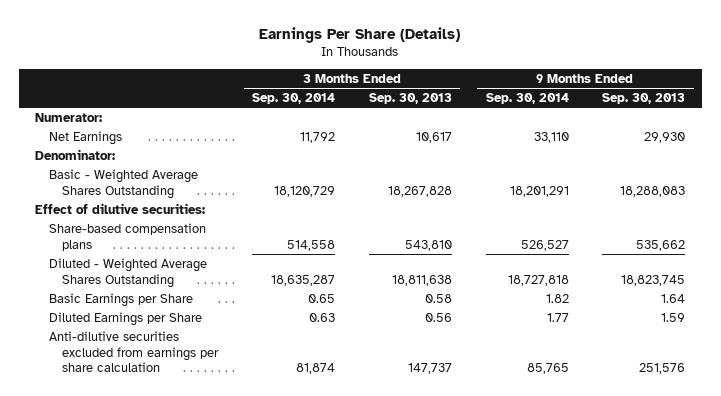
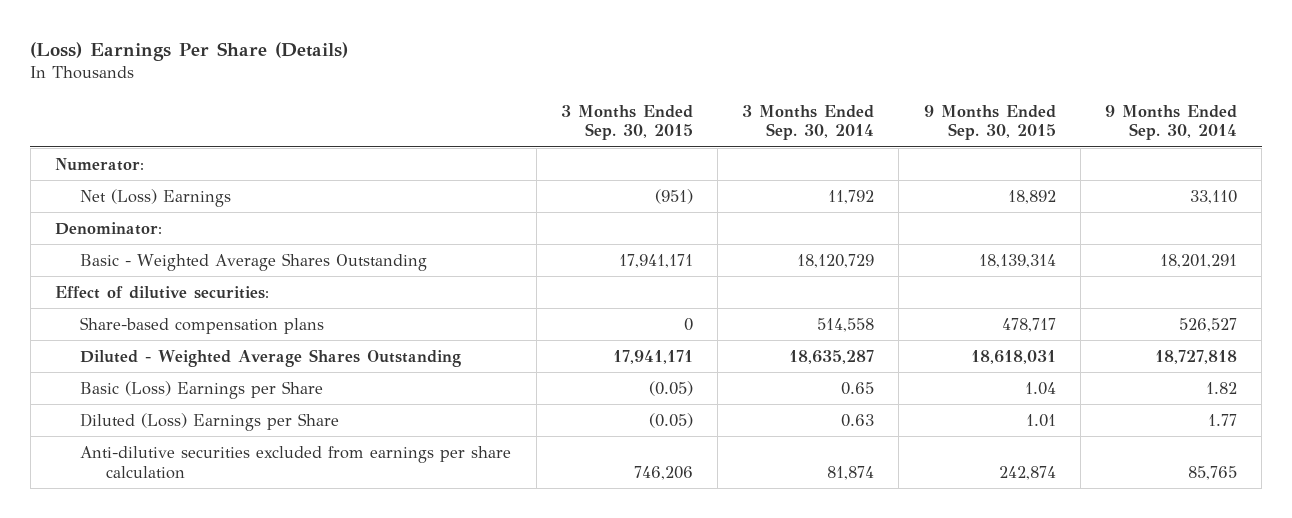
- Earnings Per Share (Details)
+ (Loss) Earnings Per Share (Details)
- | 3 Months Ended Sep. 30, 2014 | 3 Months Ended Sep. 30, 2013 | 9 Months Ended Sep. 30, 2014 | 9 Months Ended Sep. 30, 2013
+ | 3 Months Ended Sep. 30, 2015 | 3 Months Ended Sep. 30, 2014 | 9 Months Ended Sep. 30, 2015 | 9 Months Ended Sep. 30, 2014
- Net Earnings | 11,792 | 10,617 | 33,110 | 29,930
+ Net (Loss) Earnings | (951) | 11,792 | 18,892 | 33,110
- Basic Earnings per Share | 0.65 | 0.58 | 1.82 | 1.64
- Diluted Earnings per Share | 0.63 | 0.56 | 1.77 | 1.59
+ Basic (Loss) Earnings per Share | (0.05) | 0.65 | 1.04 | 1.82
+ Diluted (Loss) Earnings per Share | (0.05) | 0.63 | 1.01 | 1.77

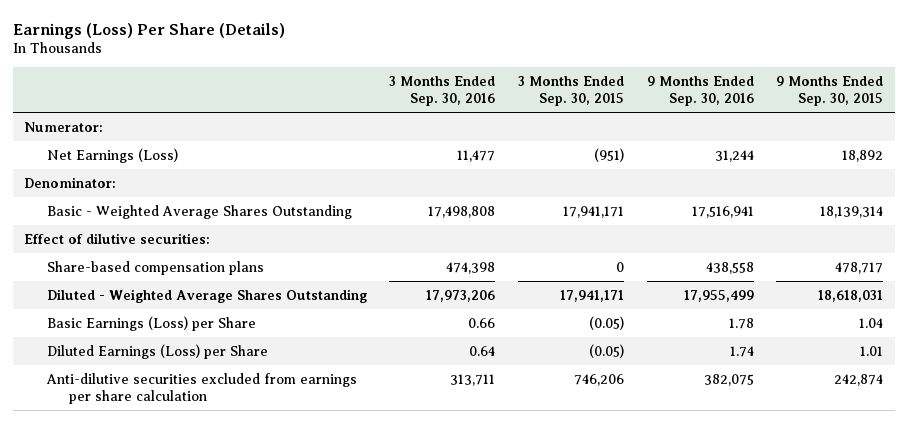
- (Loss) Earnings Per Share (Details)
+ Earnings (Loss) Per Share (Details)
- | 3 Months Ended Sep. 30, 2015 | 3 Months Ended Sep. 30, 2014 | 9 Months Ended Sep. 30, 2015 | 9 Months Ended Sep. 30, 2014
+ | 3 Months Ended Sep. 30, 2016 | 3 Months Ended Sep. 30, 2015 | 9 Months Ended Sep. 30, 2016 | 9 Months Ended Sep. 30, 2015
- Net (Loss) Earnings | (951) | 11,792 | 18,892 | 33,110
+ Net Earnings (Loss) | 11,477 | (951) | 31,244 | 18,892
- Basic (Loss) Earnings per Share | (0.05) | 0.65 | 1.04 | 1.82
- Diluted (Loss) Earnings per Share | (0.05) | 0.63 | 1.01 | 1.77
+ Basic Earnings (Loss) per Share | 0.66 | (0.05) | 1.78 | 1.04
+ Diluted Earnings (Loss) per Share | 0.64 | (0.05) | 1.74 | 1.01

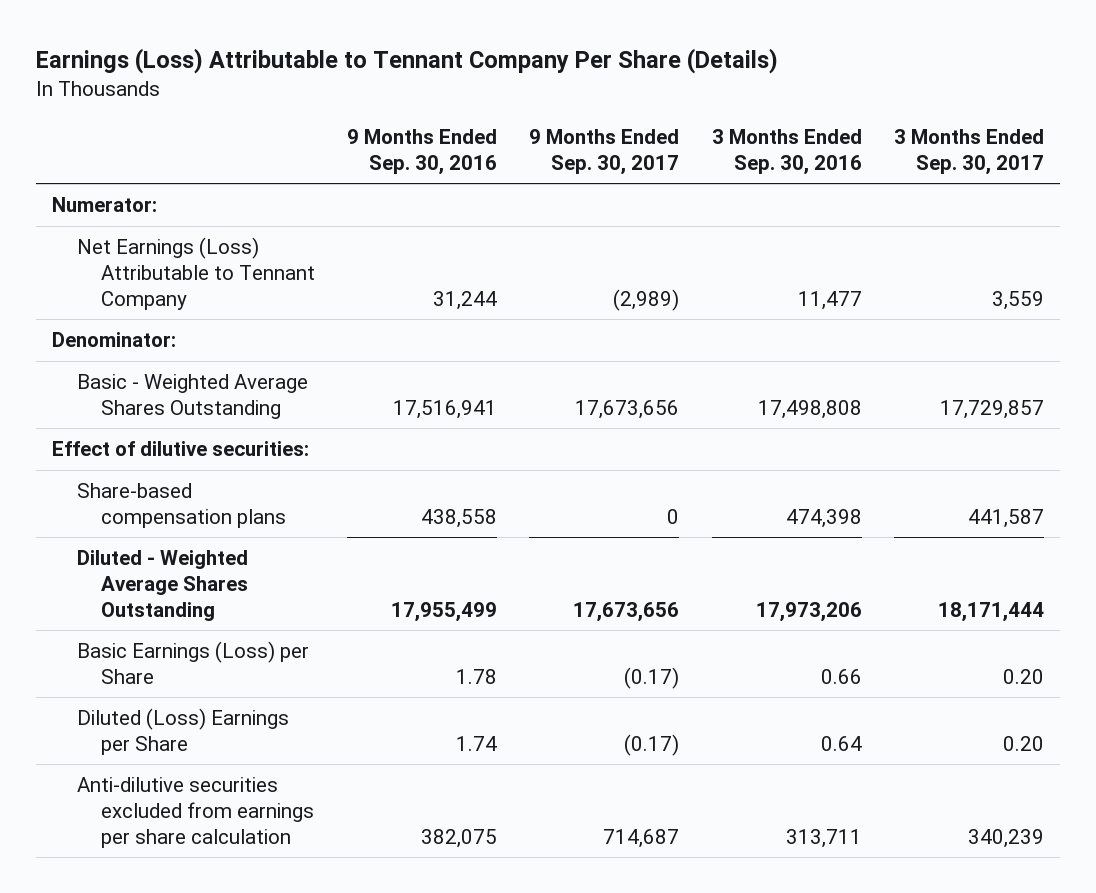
- Earnings (Loss) Per Share (Details)
+ Earnings (Loss) Attributable to Tennant Company Per Share (Details)
- | 3 Months Ended Sep. 30, 2016 | 3 Months Ended Sep. 30, 2015 | 9 Months Ended Sep. 30, 2016 | 9 Months Ended Sep. 30, 2015
+ | 9 Months Ended Sep. 30, 2016 | 9 Months Ended Sep. 30, 2017 | 3 Months Ended Sep. 30, 2016 | 3 Months Ended Sep. 30, 2017
- Net Earnings (Loss) | 11,477 | (951) | 31,244 | 18,892
+ Net Earnings (Loss) Attributable to Tennant Company | 31,244 | (2,989) | 11,477 | 3,559
- Diluted Earnings (Loss) per Share | 0.64 | (0.05) | 1.74 | 1.01
+ Diluted (Loss) Earnings per Share | 1.74 | (0.17) | 0.64 | 0.20

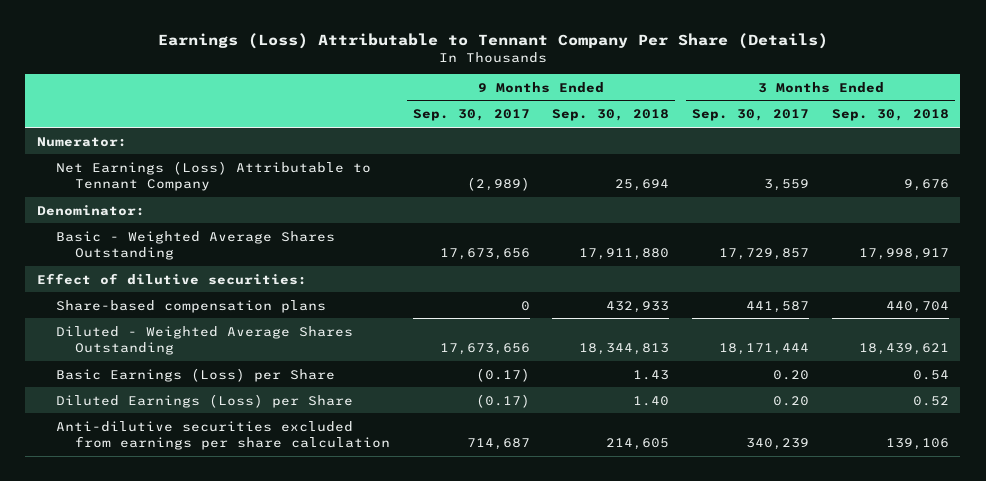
- | 9 Months Ended Sep. 30, 2016 | 9 Months Ended Sep. 30, 2017 | 3 Months Ended Sep. 30, 2016 | 3 Months Ended Sep. 30, 2017
+ | 9 Months Ended Sep. 30, 2017 | 9 Months Ended Sep. 30, 2018 | 3 Months Ended Sep. 30, 2017 | 3 Months Ended Sep. 30, 2018
- Diluted (Loss) Earnings per Share | 1.74 | (0.17) | 0.64 | 0.20
+ Diluted Earnings (Loss) per Share | (0.17) | 1.40 | 0.20 | 0.52

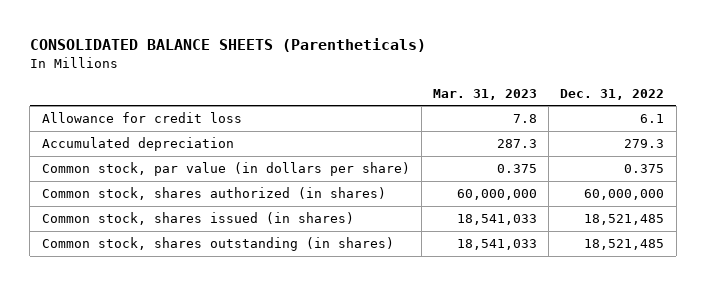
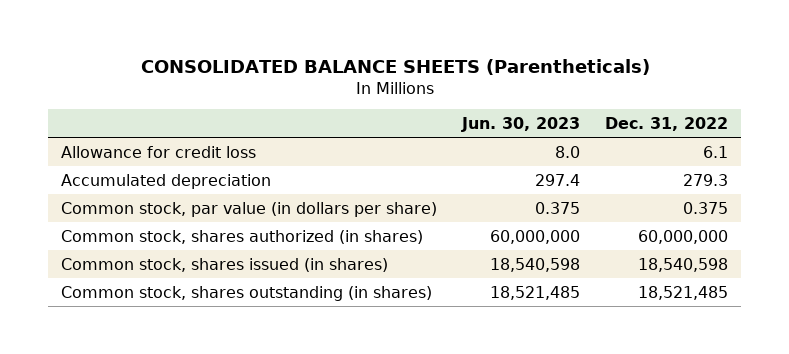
- | Mar. 31, 2023 | Dec. 31, 2022
+ | Jun. 30, 2023 | Dec. 31, 2022
- Common stock, shares issued (in shares) | 18,541,033 | 18,521,485
+ Common stock, shares issued (in shares) | 18,540,598 | 18,540,598

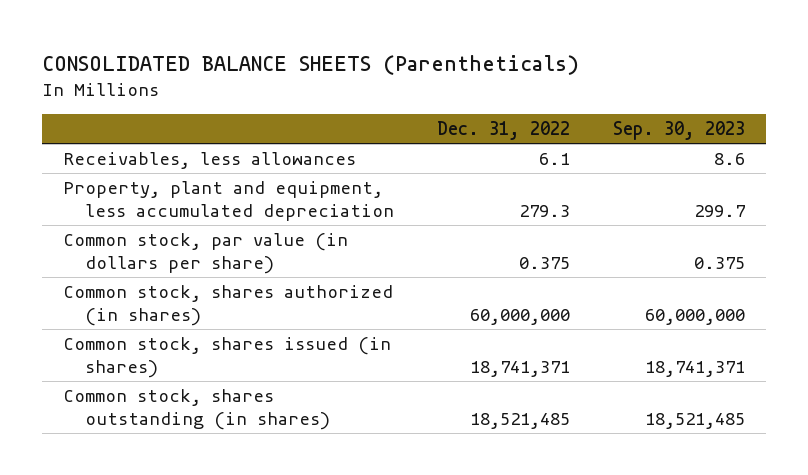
- | Jun. 30, 2023 | Dec. 31, 2022
+ | Dec. 31, 2022 | Sep. 30, 2023
- Allowance for credit loss | 8.0 | 6.1
- Accumulated depreciation | 297.4 | 279.3
+ Receivables, less allowances | 6.1 | 8.6
+ Property, plant and equipment, less accumulated depreciation | 279.3 | 299.7
- Common stock, shares issued (in shares) | 18,540,598 | 18,540,598
+ Common stock, shares issued (in shares) | 18,741,371 | 18,741,371

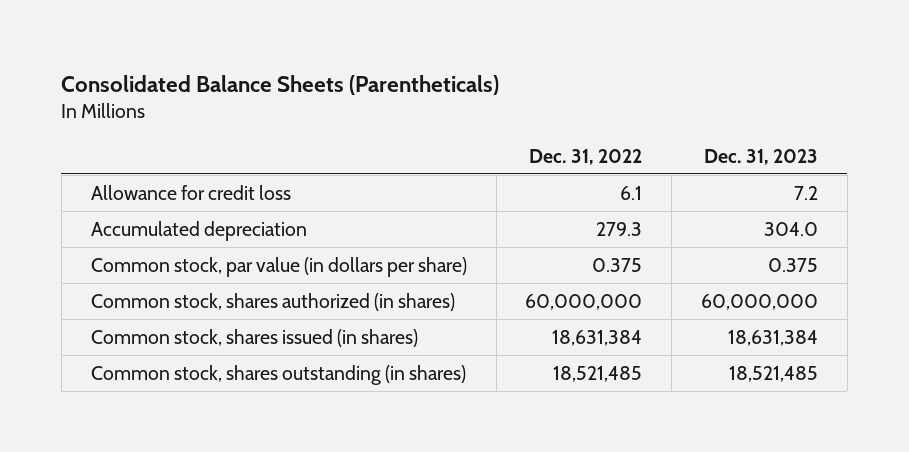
- CONSOLIDATED BALANCE SHEETS (Parentheticals)
+ Consolidated Balance Sheets (Parentheticals)
- | Dec. 31, 2022 | Sep. 30, 2023
+ | Dec. 31, 2022 | Dec. 31, 2023
- Receivables, less allowances | 6.1 | 8.6
- Property, plant and equipment, less accumulated depreciation | 279.3 | 299.7
+ Allowance for credit loss | 6.1 | 7.2
+ Accumulated depreciation | 279.3 | 304.0
- Common stock, shares issued (in shares) | 18,741,371 | 18,741,371
+ Common stock, shares issued (in shares) | 18,631,384 | 18,631,384

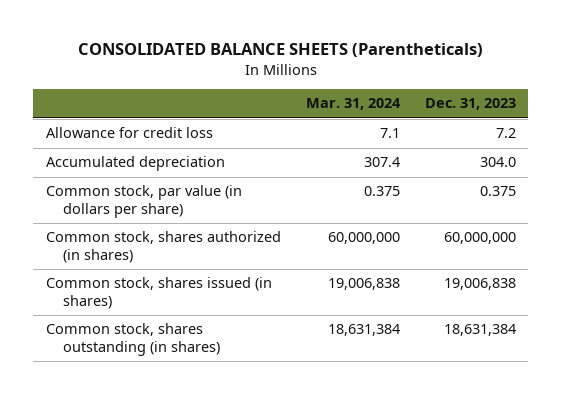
- Consolidated Balance Sheets (Parentheticals)
+ CONSOLIDATED BALANCE SHEETS (Parentheticals)
- | Dec. 31, 2022 | Dec. 31, 2023
+ | Mar. 31, 2024 | Dec. 31, 2023
- Common stock, shares issued (in shares) | 18,631,384 | 18,631,384
- Common stock, shares outstanding (in shares) | 18,521,485 | 18,521,485
+ Common stock, shares issued (in shares) | 19,006,838 | 19,006,838
+ Common stock, shares outstanding (in shares) | 18,631,384 | 18,631,384

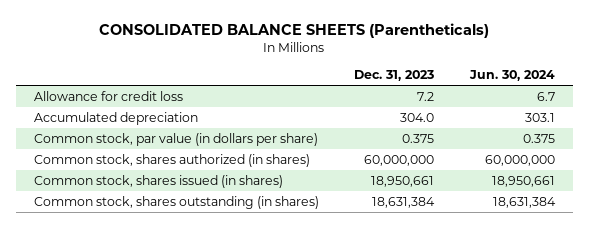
- | Mar. 31, 2024 | Dec. 31, 2023
+ | Dec. 31, 2023 | Jun. 30, 2024
- Common stock, shares issued (in shares) | 19,006,838 | 19,006,838
+ Common stock, shares issued (in shares) | 18,950,661 | 18,950,661

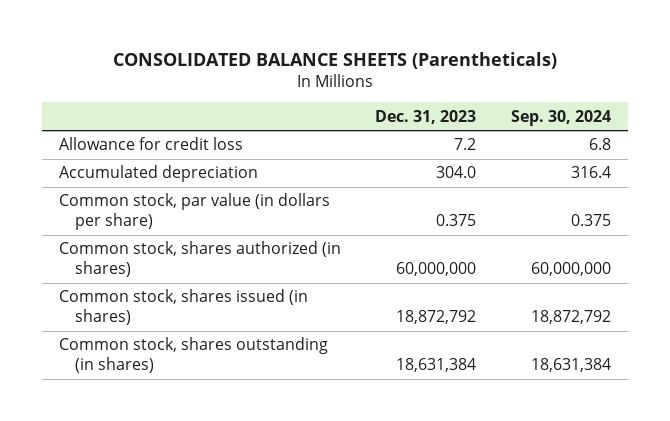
- | Dec. 31, 2023 | Jun. 30, 2024
+ | Dec. 31, 2023 | Sep. 30, 2024
- Common stock, shares issued (in shares) | 18,950,661 | 18,950,661
+ Common stock, shares issued (in shares) | 18,872,792 | 18,872,792

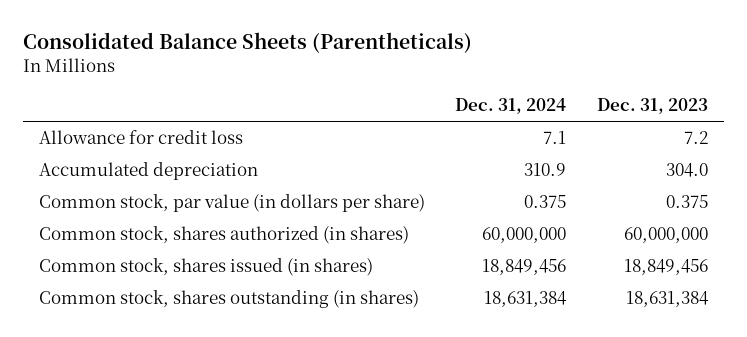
- CONSOLIDATED BALANCE SHEETS (Parentheticals)
+ Consolidated Balance Sheets (Parentheticals)
- | Dec. 31, 2023 | Sep. 30, 2024
+ | Dec. 31, 2024 | Dec. 31, 2023
- Common stock, shares issued (in shares) | 18,872,792 | 18,872,792
+ Common stock, shares issued (in shares) | 18,849,456 | 18,849,456

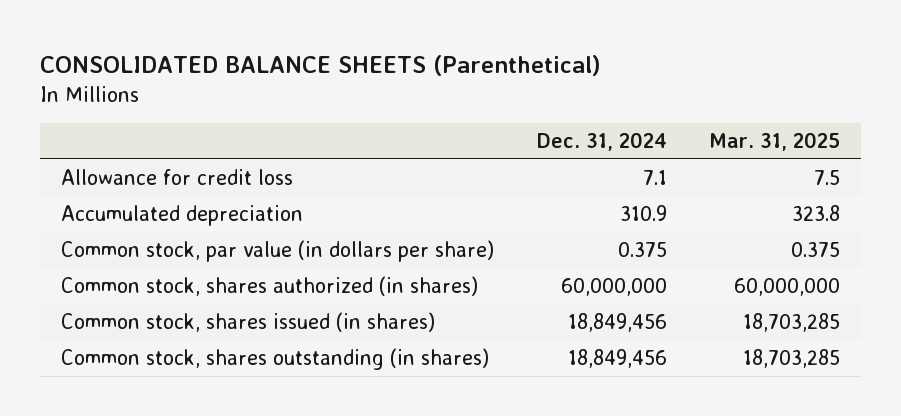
- Consolidated Balance Sheets (Parentheticals)
+ CONSOLIDATED BALANCE SHEETS (Parenthetical)
- | Dec. 31, 2024 | Dec. 31, 2023
+ | Dec. 31, 2024 | Mar. 31, 2025
- Common stock, shares outstanding (in shares) | 18,631,384 | 18,631,384
+ Common stock, shares outstanding (in shares) | 18,849,456 | 18,703,285

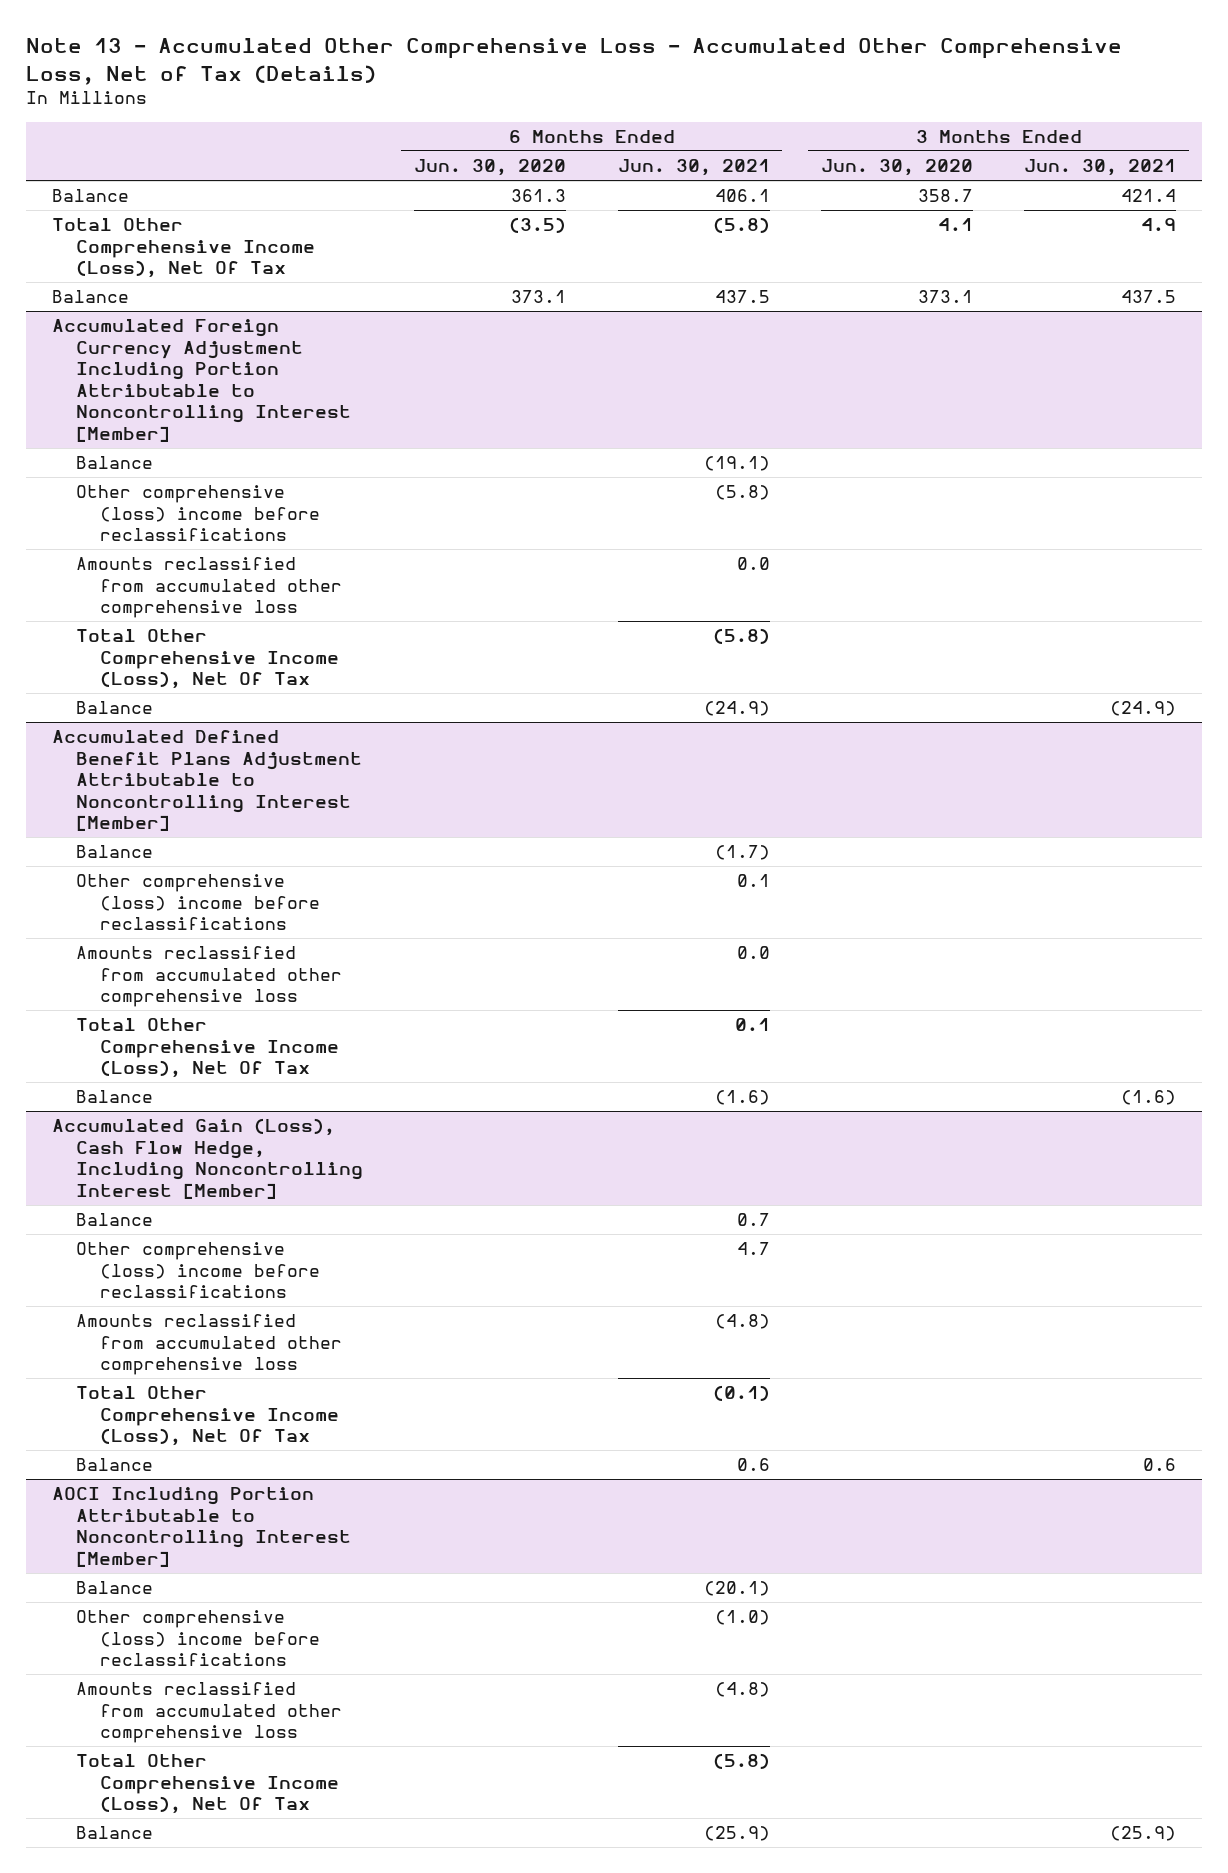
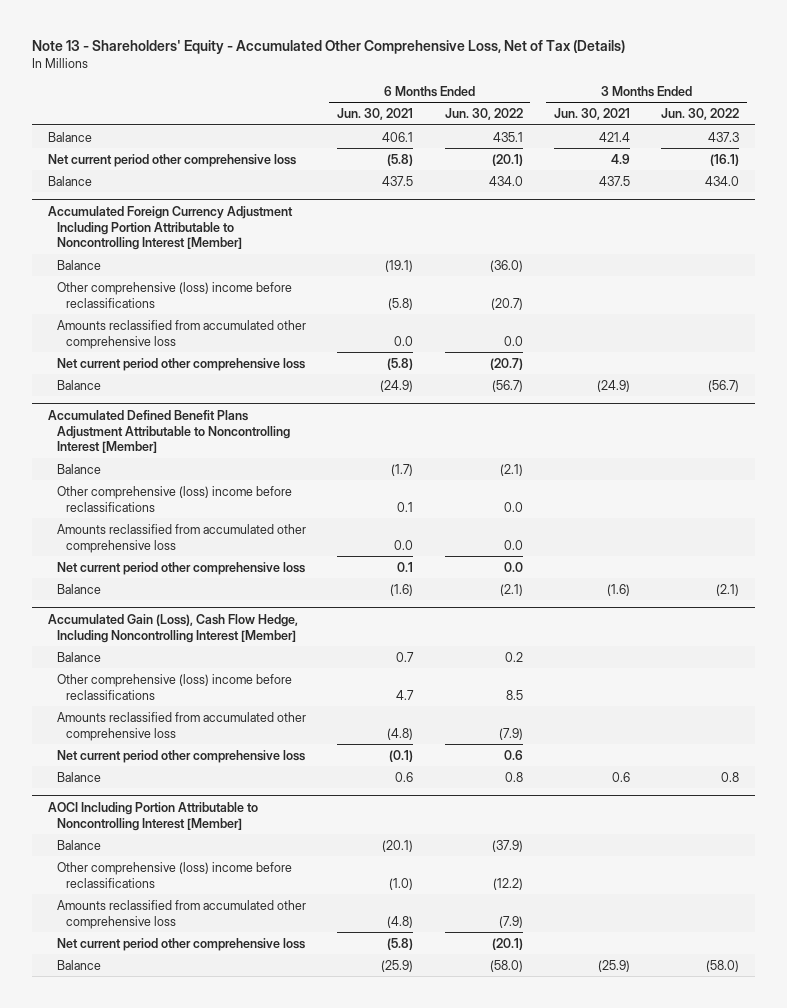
- Note 13 - Accumulated Other Comprehensive Loss - Accumulated Other Comprehensive Loss, Net of Tax (Details)
+ Note 13 - Shareholders' Equity - Accumulated Other Comprehensive Loss, Net of Tax (Details)
- | 6 Months Ended Jun. 30, 2020 | 6 Months Ended Jun. 30, 2021 | 3 Months Ended Jun. 30, 2020 | 3 Months Ended Jun. 30, 2021
+ | 6 Months Ended Jun. 30, 2021 | 6 Months Ended Jun. 30, 2022 | 3 Months Ended Jun. 30, 2021 | 3 Months Ended Jun. 30, 2022
- Total Other Comprehensive Income (Loss), Net Of Tax | (3.5) | (5.8) | 4.1 | 4.9
+ Net current period other comprehensive loss | (5.8) | (20.1) | 4.9 | (16.1)
@ Accumulated Foreign Currency Adjustment Including Portion Attributable to Noncontrolling Interest [Member]
- Total Other Comprehensive Income (Loss), Net Of Tax | | (5.8) | |
+ Net current period other comprehensive loss | (5.8) | (20.7) | |
@ Accumulated Defined Benefit Plans Adjustment Attributable to Noncontrolling Interest [Member]
- Total Other Comprehensive Income (Loss), Net Of Tax | | 0.1 | |
+ Net current period other comprehensive loss | 0.1 | 0.0 | |
@ Accumulated Gain (Loss), Cash Flow Hedge, Including Noncontrolling Interest [Member]
- Total Other Comprehensive Income (Loss), Net Of Tax | | (0.1) | |
+ Net current period other comprehensive loss | (0.1) | 0.6 | |
@ AOCI Including Portion Attributable to Noncontrolling Interest [Member]
- Total Other Comprehensive Income (Loss), Net Of Tax | | (5.8) | |
+ Net current period other comprehensive loss | (5.8) | (20.1) | |

